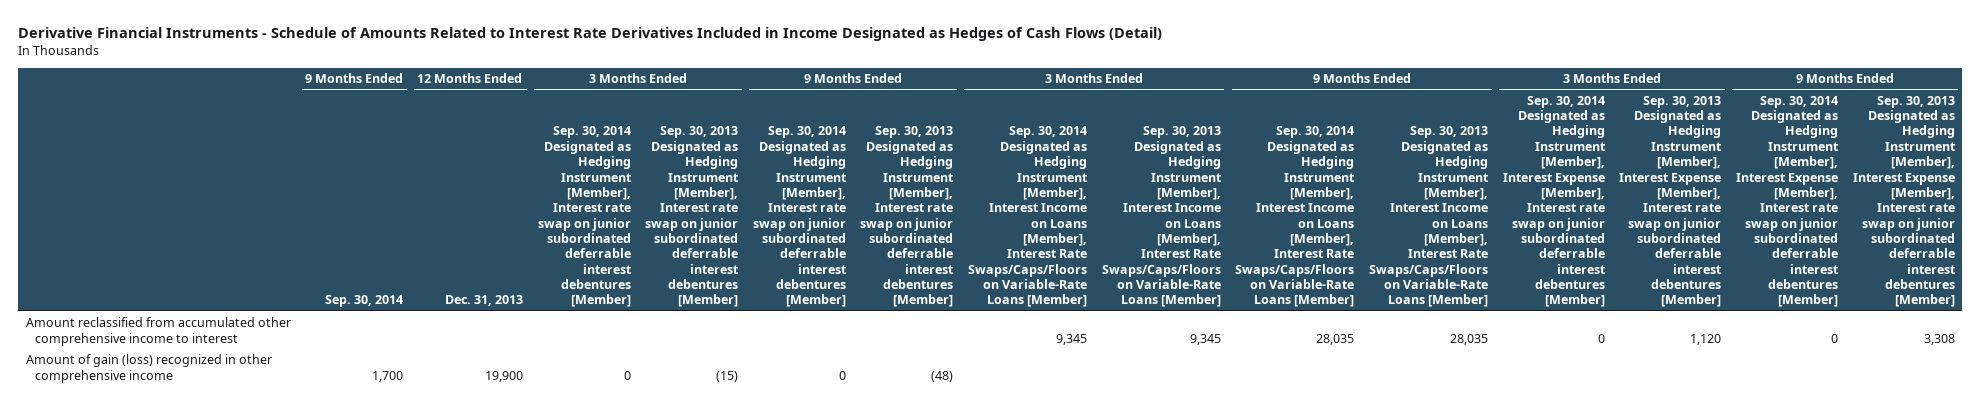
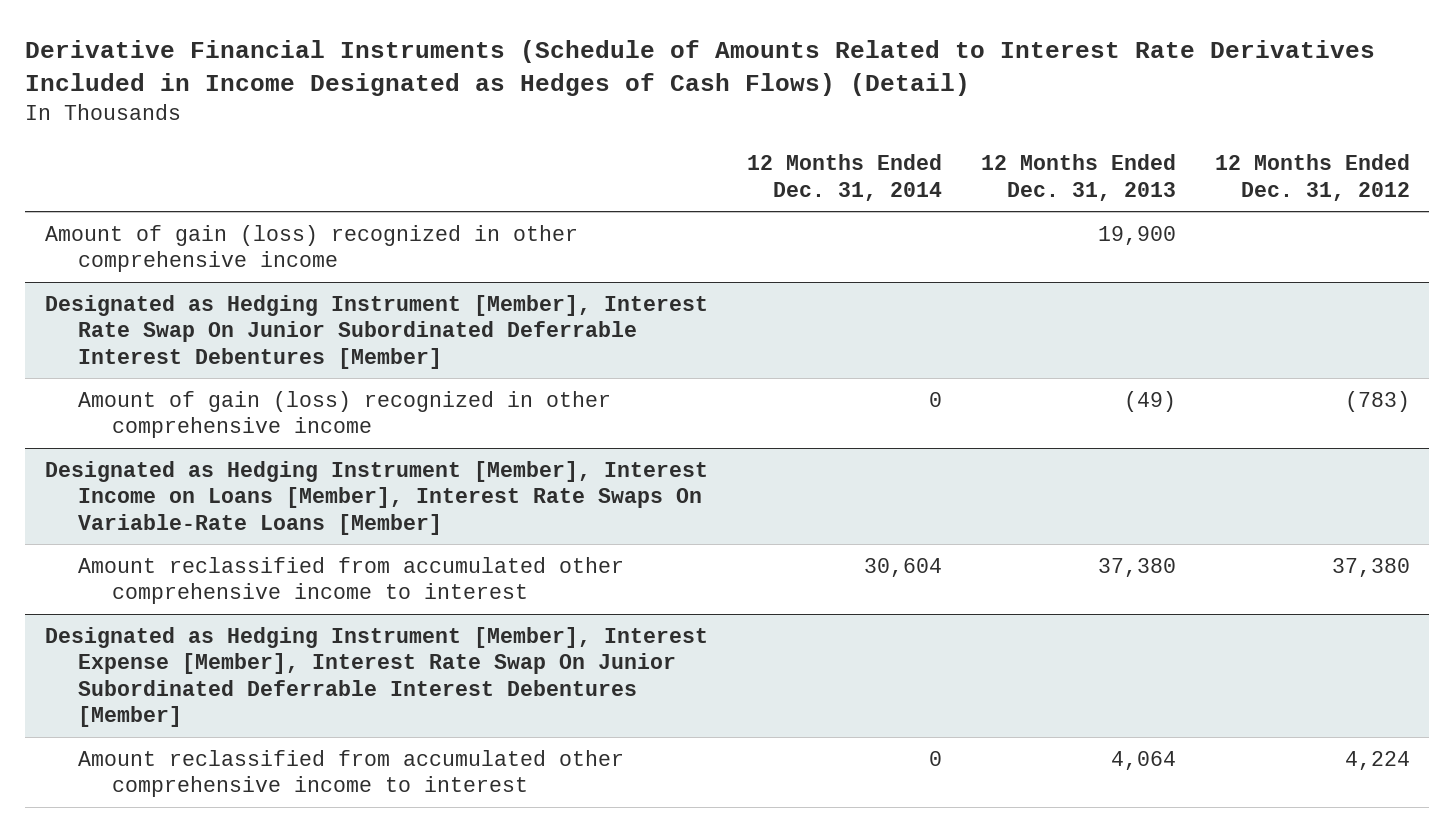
- Derivative Financial Instruments - Schedule of Amounts Related to Interest Rate Derivatives Included in Income Designated as Hedges of Cash Flows (Detail)
+ Derivative Financial Instruments (Schedule of Amounts Related to Interest Rate Derivatives Included in Income Designated as Hedges of Cash Flows) (Detail)
- | 9 Months Ended Sep. 30, 2014 | 12 Months Ended Dec. 31, 2013 | 3 Months Ended Sep. 30, 2014 Designated as Hedging Instrument [Member], Interest rate swap on junior subordinated deferrable interest debentures [Member] | 3 Months Ended Sep. 30, 2013 Designated as Hedging Instrument [Member], Interest rate swap on junior subordinated deferrable interest debentures [Member] | 9 Months Ended Sep. 30, 2014 Designated as Hedging Instrument [Member], Interest rate swap on junior subordinated deferrable interest debentures [Member] | 9 Months Ended Sep. 30, 2013 Designated as Hedging Instrument [Member], Interest rate swap on junior subordinated deferrable interest debentures [Member] | 3 Months Ended Sep. 30, 2014 Designated as Hedging Instrument [Member], Interest Income on Loans [Member], Interest Rate Swaps/Caps/Floors on Variable-Rate Loans [Member] | 3 Months Ended Sep. 30, 2013 Designated as Hedging Instrument [Member], Interest Income on Loans [Member], Interest Rate Swaps/Caps/Floors on Variable-Rate Loans [Member] | 9 Months Ended Sep. 30, 2014 Designated as Hedging Instrument [Member], Interest Income on Loans [Member], Interest Rate Swaps/Caps/Floors on Variable-Rate Loans [Member] | 9 Months Ended Sep. 30, 2013 Designated as Hedging Instrument [Member], Interest Income on Loans [Member], Interest Rate Swaps/Caps/Floors on Variable-Rate Loans [Member] | 3 Months Ended Sep. 30, 2014 Designated as Hedging Instrument [Member], Interest Expense [Member], Interest rate swap on junior subordinated deferrable interest debentures [Member] | 3 Months Ended Sep. 30, 2013 Designated as Hedging Instrument [Member], Interest Expense [Member], Interest rate swap on junior subordinated deferrable interest debentures [Member] | 9 Months Ended Sep. 30, 2014 Designated as Hedging Instrument [Member], Interest Expense [Member], Interest rate swap on junior subordinated deferrable interest debentures [Member] | 9 Months Ended Sep. 30, 2013 Designated as Hedging Instrument [Member], Interest Expense [Member], Interest rate swap on junior subordinated deferrable interest debentures [Member]
+ | 12 Months Ended Dec. 31, 2014 | 12 Months Ended Dec. 31, 2013 | 12 Months Ended Dec. 31, 2012
- Amount reclassified from accumulated other comprehensive income to interest | | | | | | | 9,345 | 9,345 | 28,035 | 28,035 | 0 | 1,120 | 0 | 3,308
+ Designated as Hedging Instrument [Member], Interest Rate Swap On Junior Subordinated Deferrable Interest Debentures [Member]
+ Amount of gain (loss) recognized in other comprehensive income | 0 | (49) | (783)
+ Designated as Hedging Instrument [Member], Interest Income on Loans [Member], Interest Rate Swaps On Variable-Rate Loans [Member]
+ Amount reclassified from accumulated other comprehensive income to interest | 30,604 | 37,380 | 37,380
+ Designated as Hedging Instrument [Member], Interest Expense [Member], Interest Rate Swap On Junior Subordinated Deferrable Interest Debentures [Member]
+ Amount reclassified from accumulated other comprehensive income to interest | 0 | 4,064 | 4,224

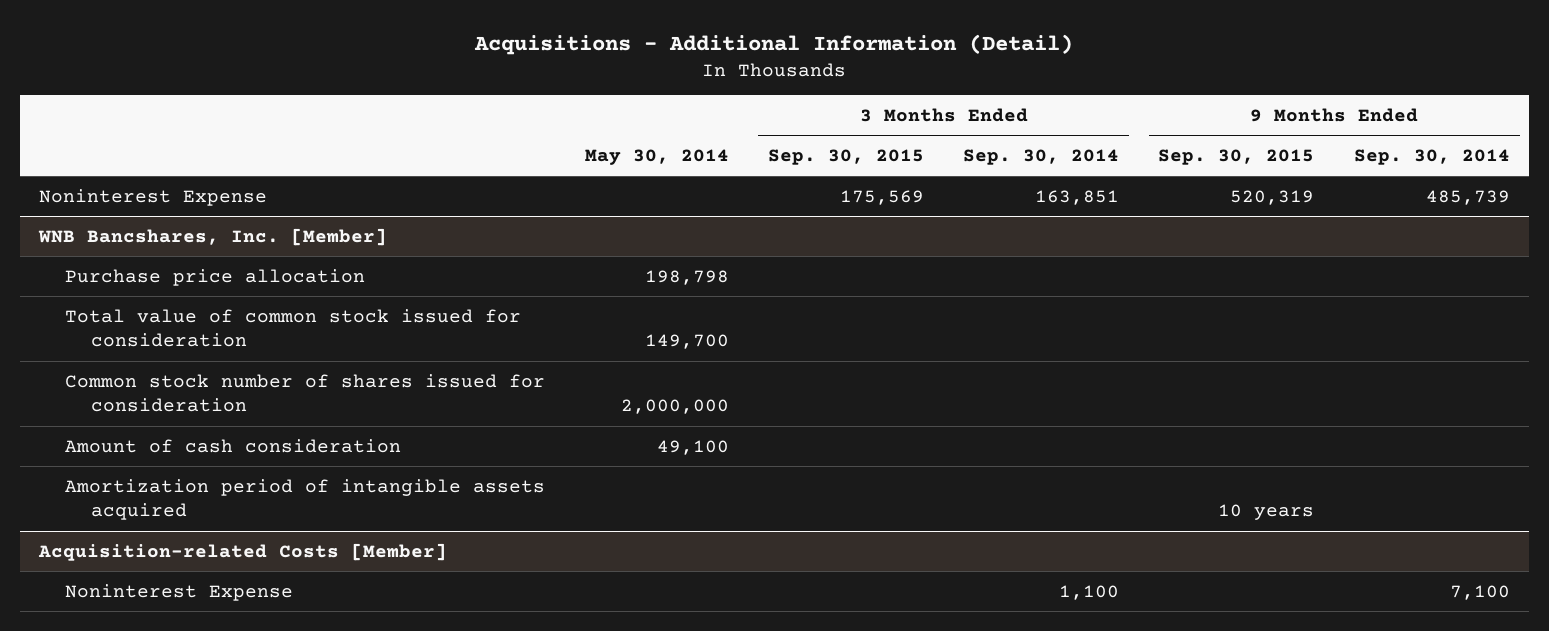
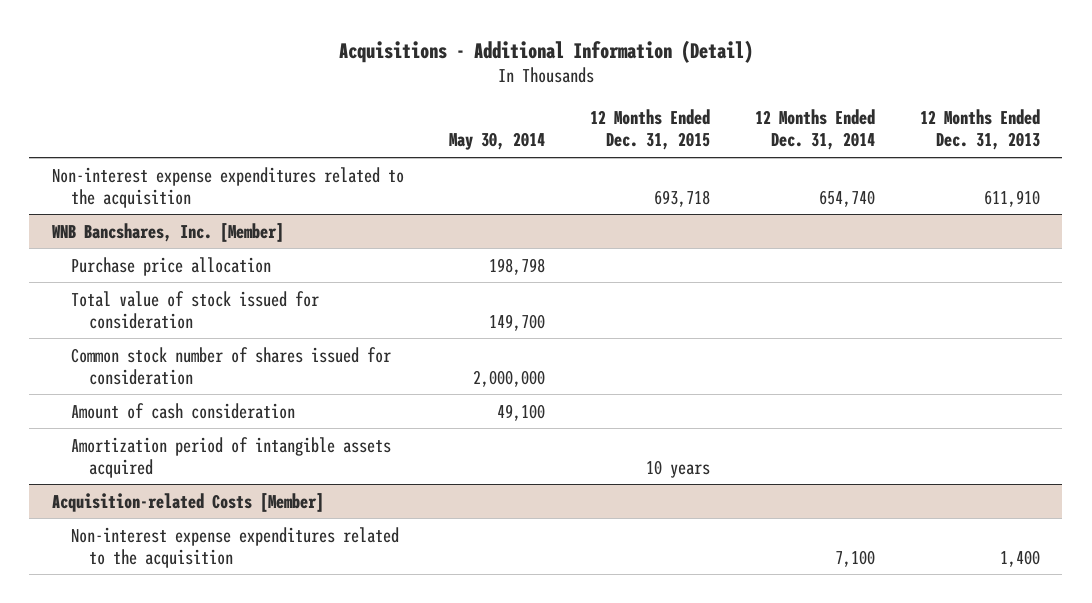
- | May 30, 2014 | 3 Months Ended Sep. 30, 2015 | 3 Months Ended Sep. 30, 2014 | 9 Months Ended Sep. 30, 2015 | 9 Months Ended Sep. 30, 2014
+ | May 30, 2014 | 12 Months Ended Dec. 31, 2015 | 12 Months Ended Dec. 31, 2014 | 12 Months Ended Dec. 31, 2013
- Noninterest Expense | | 175,569 | 163,851 | 520,319 | 485,739
+ Non-interest expense expenditures related to the acquisition | | 693,718 | 654,740 | 611,910
@ WNB Bancshares, Inc. [Member]
- Total value of common stock issued for consideration | 149,700 | | | |
+ Total value of stock issued for consideration | 149,700 | | |
@ Acquisition-related Costs [Member]
- Noninterest Expense | | | 1,100 | | 7,100
+ Non-interest expense expenditures related to the acquisition | | | 7,100 | 1,400

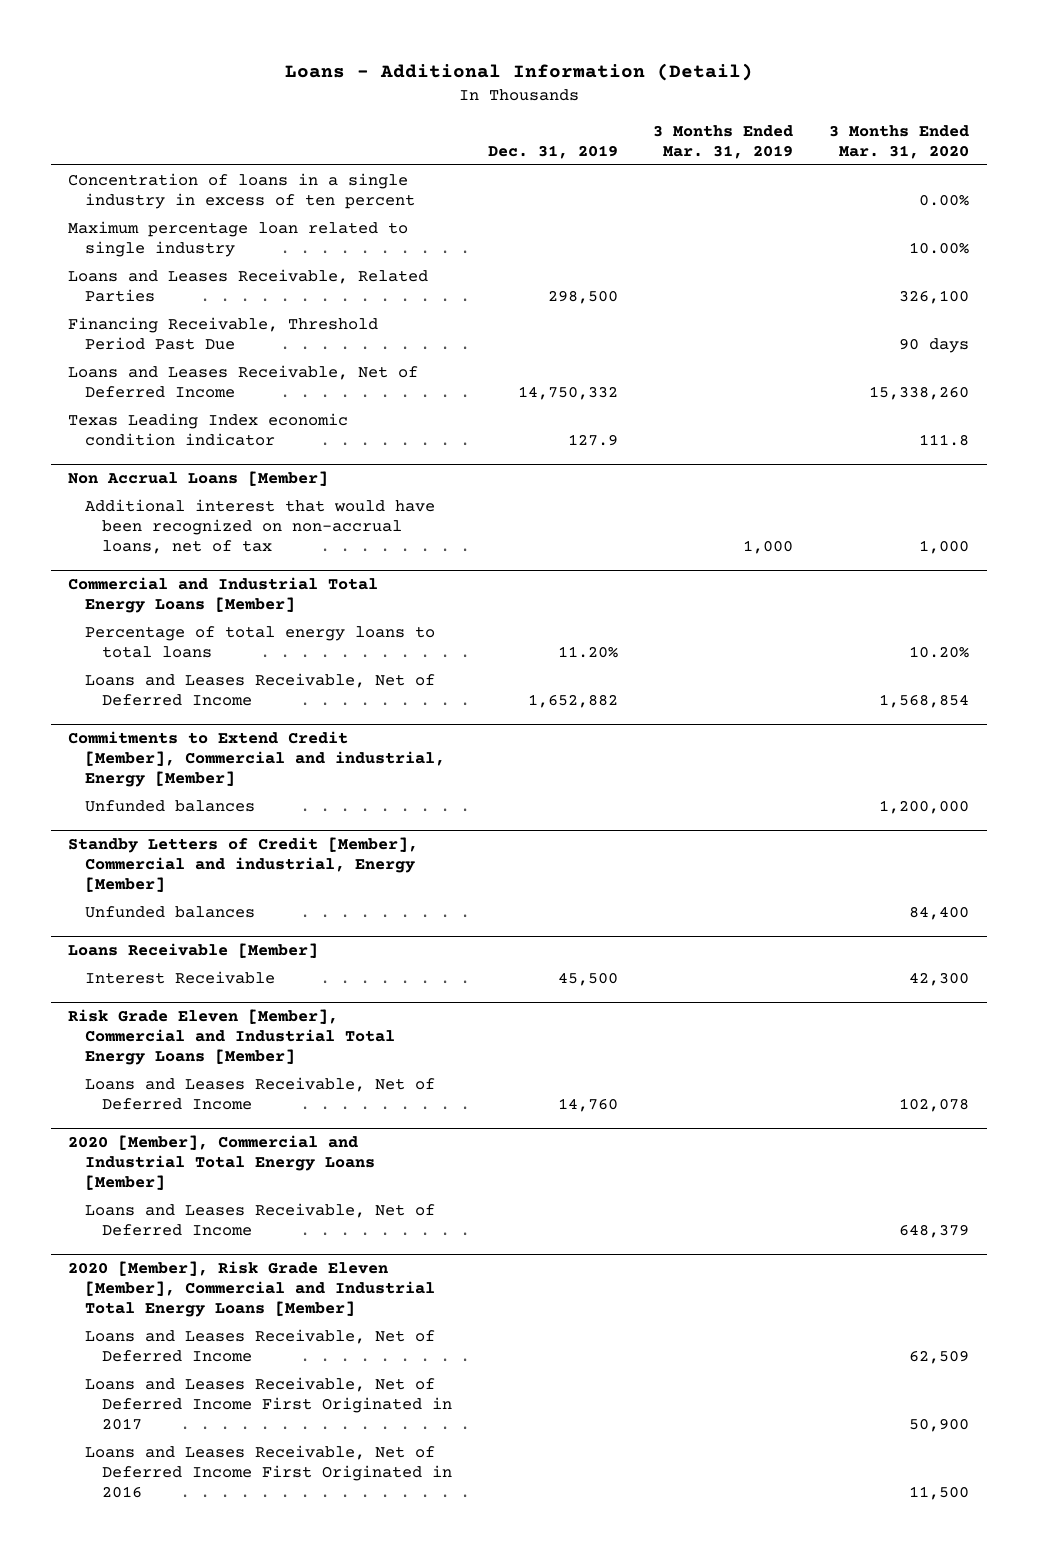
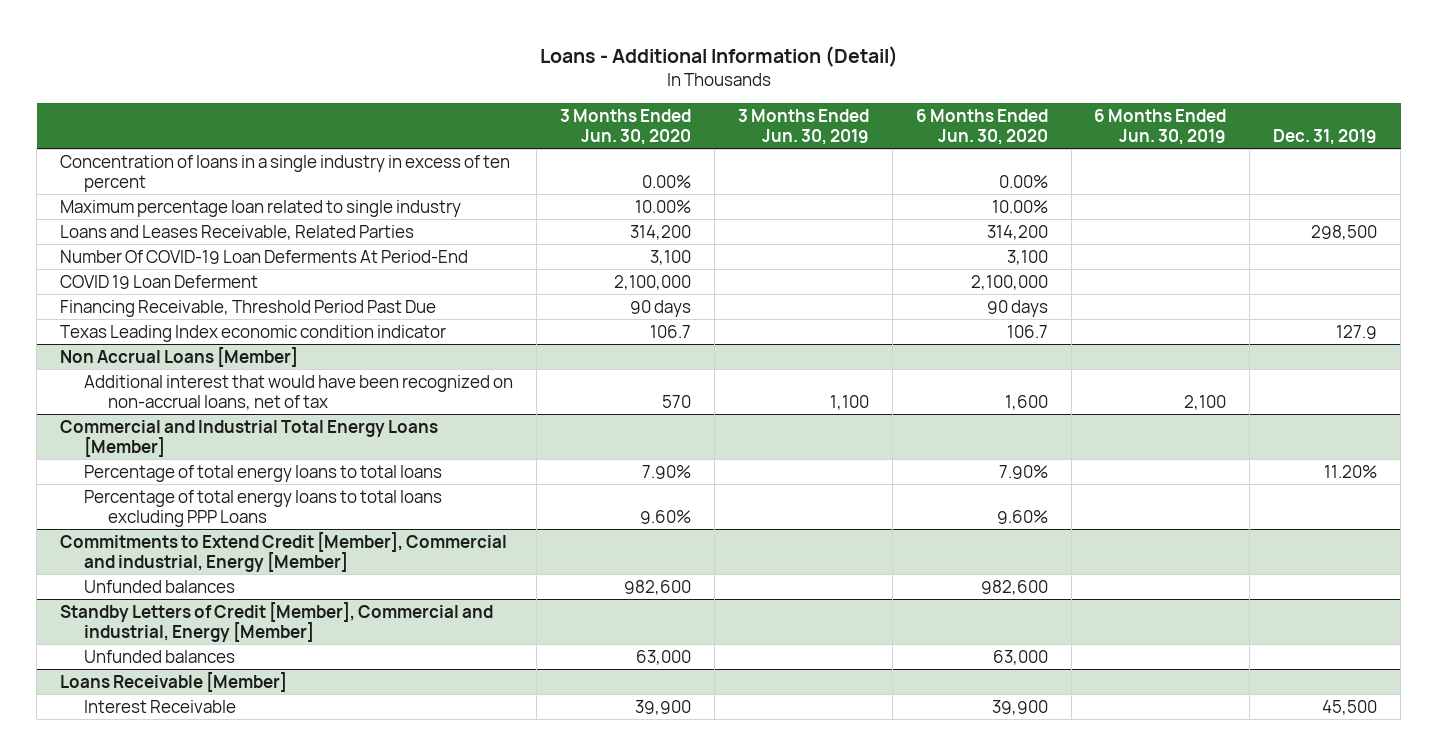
- | Dec. 31, 2019 | 3 Months Ended Mar. 31, 2019 | 3 Months Ended Mar. 31, 2020
+ | 3 Months Ended Jun. 30, 2020 | 3 Months Ended Jun. 30, 2019 | 6 Months Ended Jun. 30, 2020 | 6 Months Ended Jun. 30, 2019 | Dec. 31, 2019
+ Number Of COVID-19 Loan Deferments At Period-End | 3,100 | | 3,100 | |
+ COVID 19 Loan Deferment | 2,100,000 | | 2,100,000 | |
- Loans and Leases Receivable, Net of Deferred Income | 14,750,332 | | 15,338,260
@ Commercial and Industrial Total Energy Loans [Member]
- Loans and Leases Receivable, Net of Deferred Income | 1,652,882 | | 1,568,854
+ Percentage of total energy loans to total loans excluding PPP Loans | 9.60% | | 9.60% | |
- Risk Grade Eleven [Member], Commercial and Industrial Total Energy Loans [Member]
- Loans and Leases Receivable, Net of Deferred Income | 14,760 | | 102,078
- 2020 [Member], Commercial and Industrial Total Energy Loans [Member]
- Loans and Leases Receivable, Net of Deferred Income | | | 648,379
- 2020 [Member], Risk Grade Eleven [Member], Commercial and Industrial Total Energy Loans [Member]
- Loans and Leases Receivable, Net of Deferred Income | | | 62,509
- Loans and Leases Receivable, Net of Deferred Income First Originated in 2017 | | | 50,900
- Loans and Leases Receivable, Net of Deferred Income First Originated in 2016 | | | 11,500

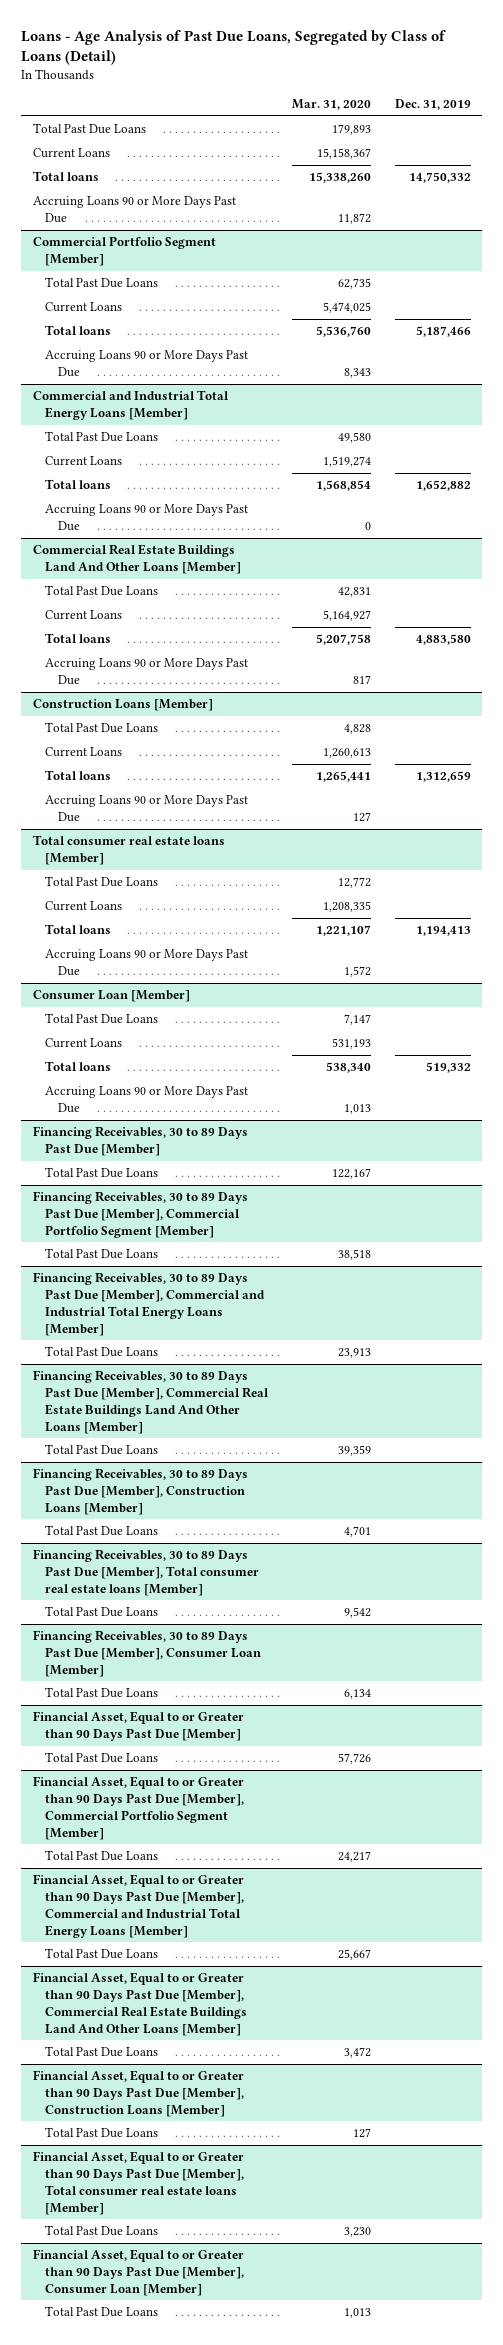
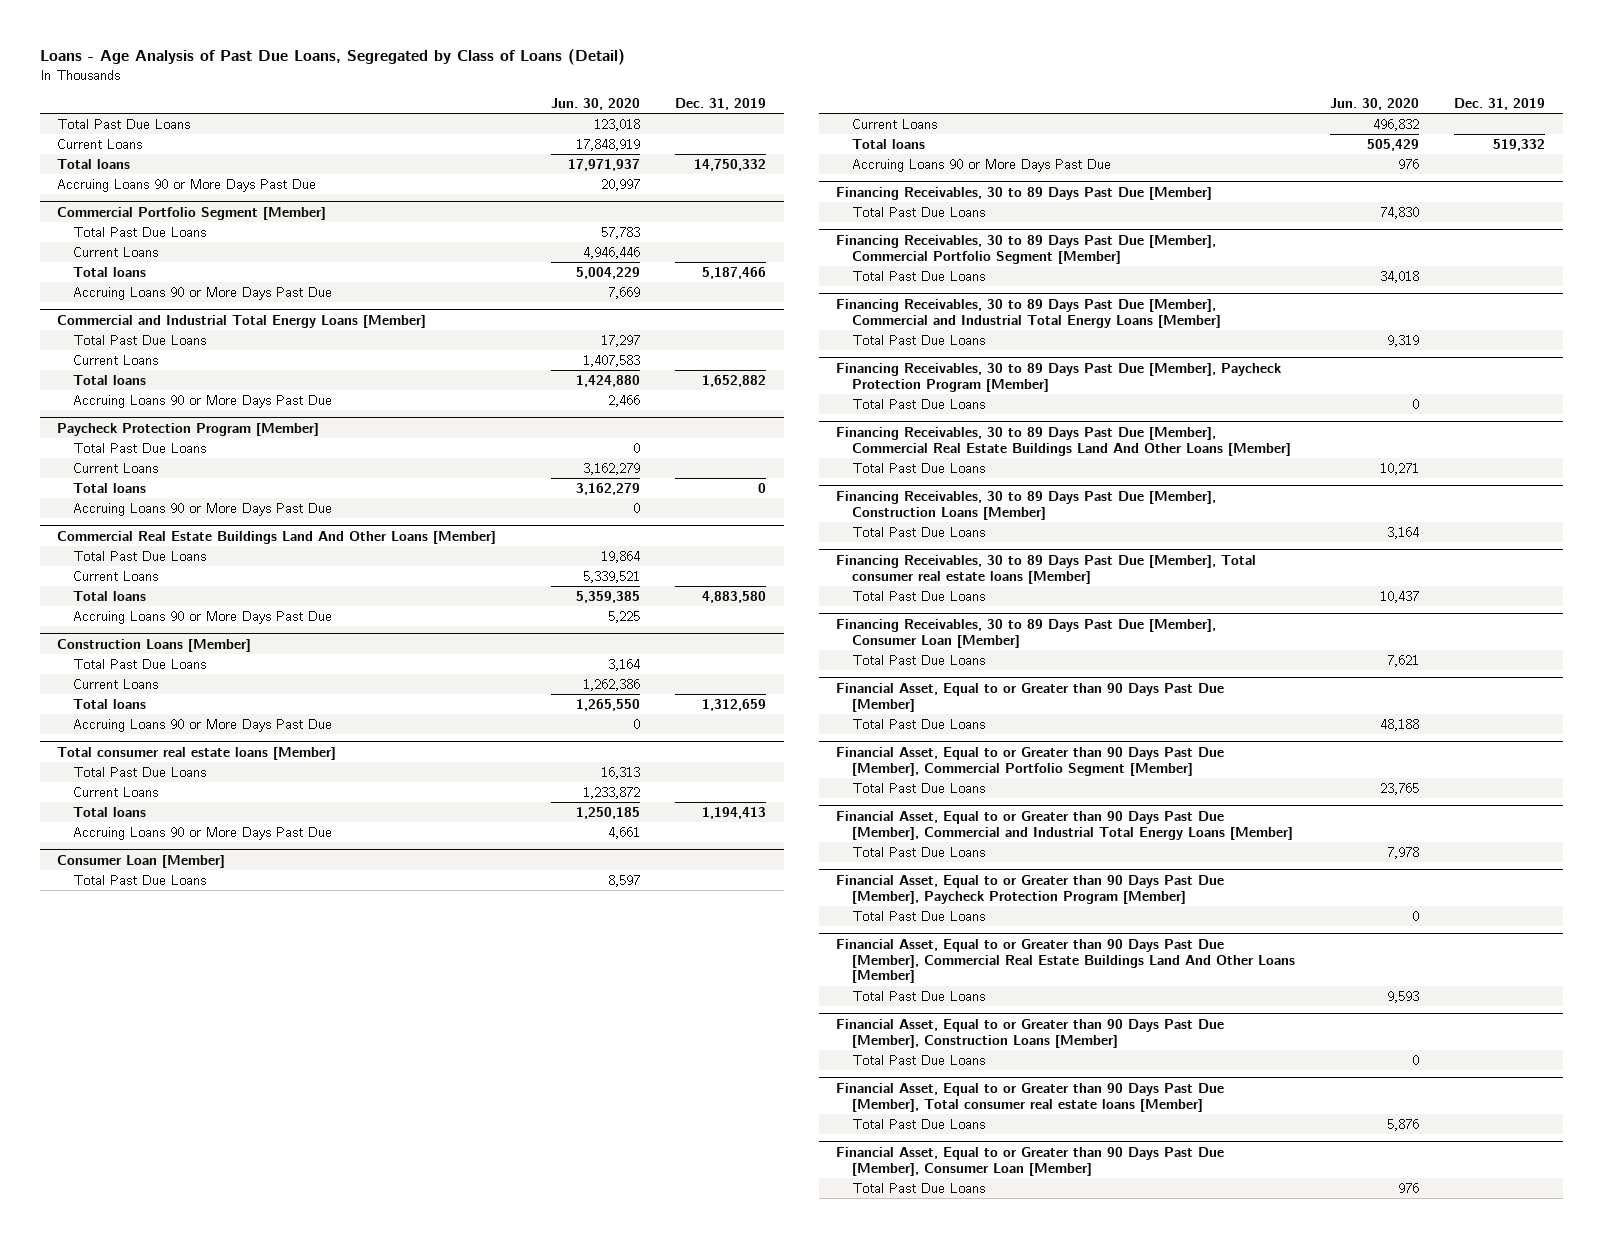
- | Mar. 31, 2020 | Dec. 31, 2019
+ | Jun. 30, 2020 | Dec. 31, 2019
+ Paycheck Protection Program [Member]
+ Total Past Due Loans | 0 |
+ Current Loans | 3,162,279 |
+ Total loans | 3,162,279 | 0
+ Accruing Loans 90 or More Days Past Due | 0 |
+ Financing Receivables, 30 to 89 Days Past Due [Member], Paycheck Protection Program [Member]
+ Total Past Due Loans | 0 |
+ Financial Asset, Equal to or Greater than 90 Days Past Due [Member], Paycheck Protection Program [Member]
+ Total Past Due Loans | 0 |

